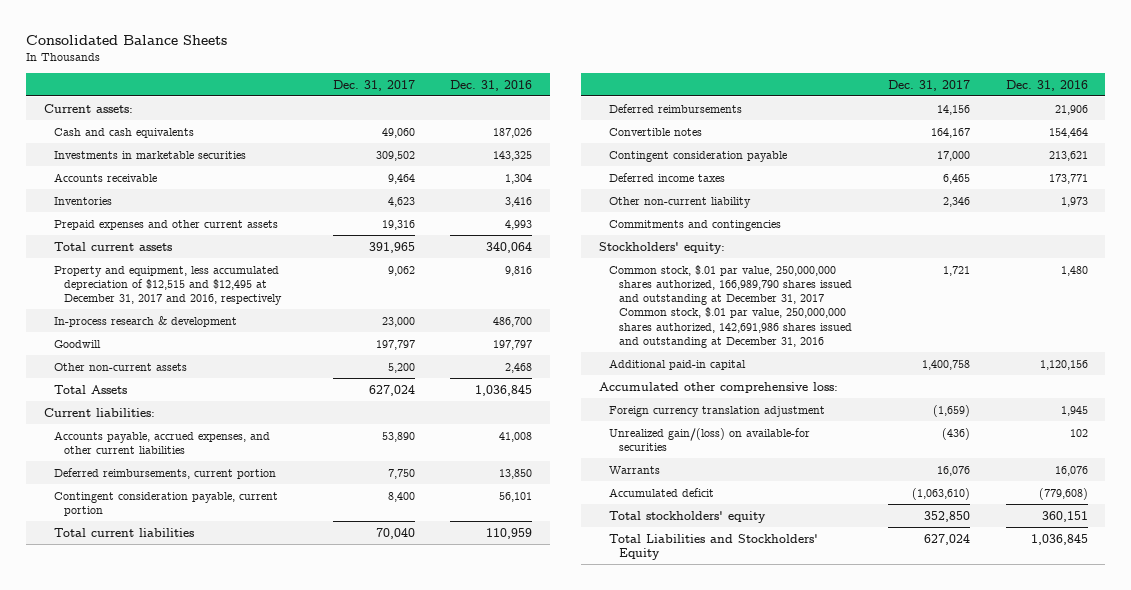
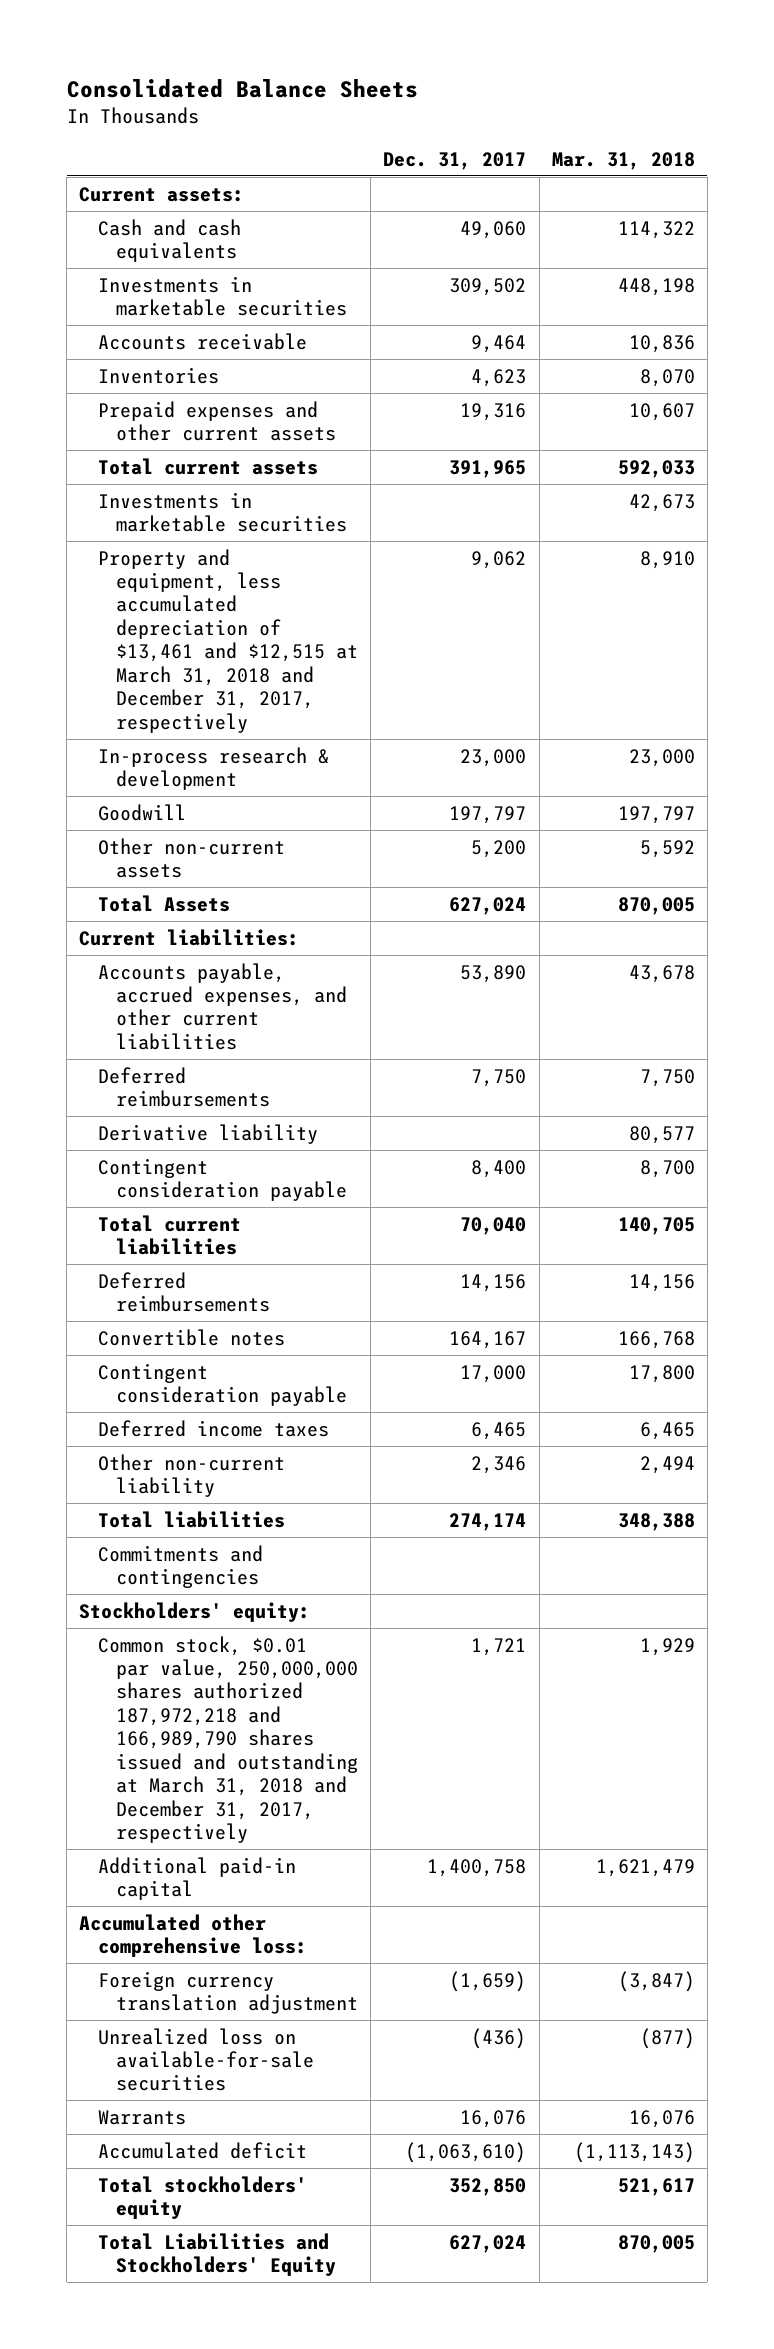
- | Dec. 31, 2017 | Dec. 31, 2016
+ | Dec. 31, 2017 | Mar. 31, 2018
- Property and equipment, less accumulated depreciation of $12,515 and $12,495 at December 31, 2017 and 2016, respectively | 9,062 | 9,816
+ Investments in marketable securities | | 42,673
+ Property and equipment, less accumulated depreciation of $13,461 and $12,515 at March 31, 2018 and December 31, 2017, respectively | 9,062 | 8,910
- Deferred reimbursements, current portion | 7,750 | 13,850
- Contingent consideration payable, current portion | 8,400 | 56,101
+ Deferred reimbursements | 7,750 | 7,750
+ Derivative liability | | 80,577
+ Contingent consideration payable | 8,400 | 8,700
+ Total liabilities | 274,174 | 348,388
- Common stock, $.01 par value, 250,000,000 shares authorized, 166,989,790 shares issued and outstanding at December 31, 2017 Common stock, $.01 par value, 250,000,000 shares authorized, 142,691,986 shares issued and outstanding at December 31, 2016 | 1,721 | 1,480
+ Common stock, $0.01 par value, 250,000,000 shares authorized 187,972,218 and 166,989,790 shares issued and outstanding at March 31, 2018 and December 31, 2017, respectively | 1,721 | 1,929
- Unrealized gain/(loss) on available-for securities | (436) | 102
+ Unrealized loss on available-for-sale securities | (436) | (877)

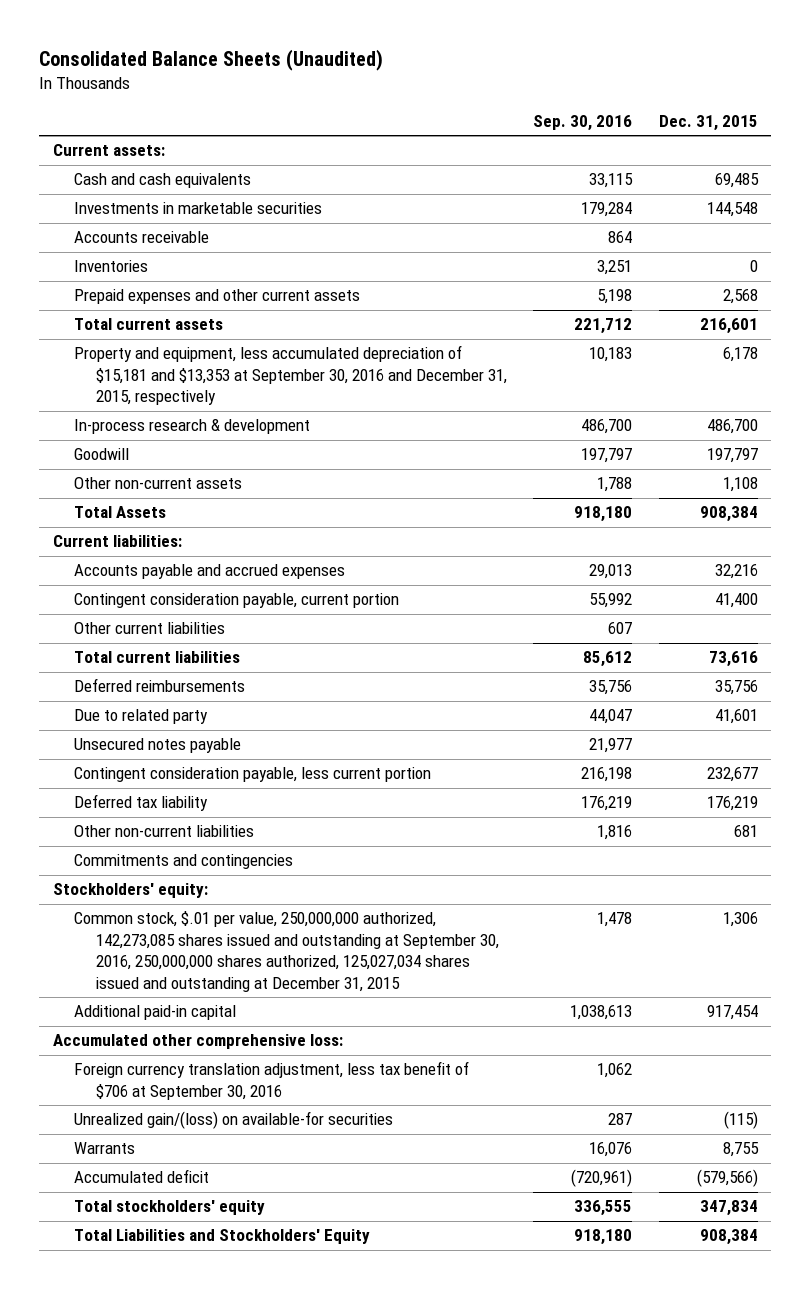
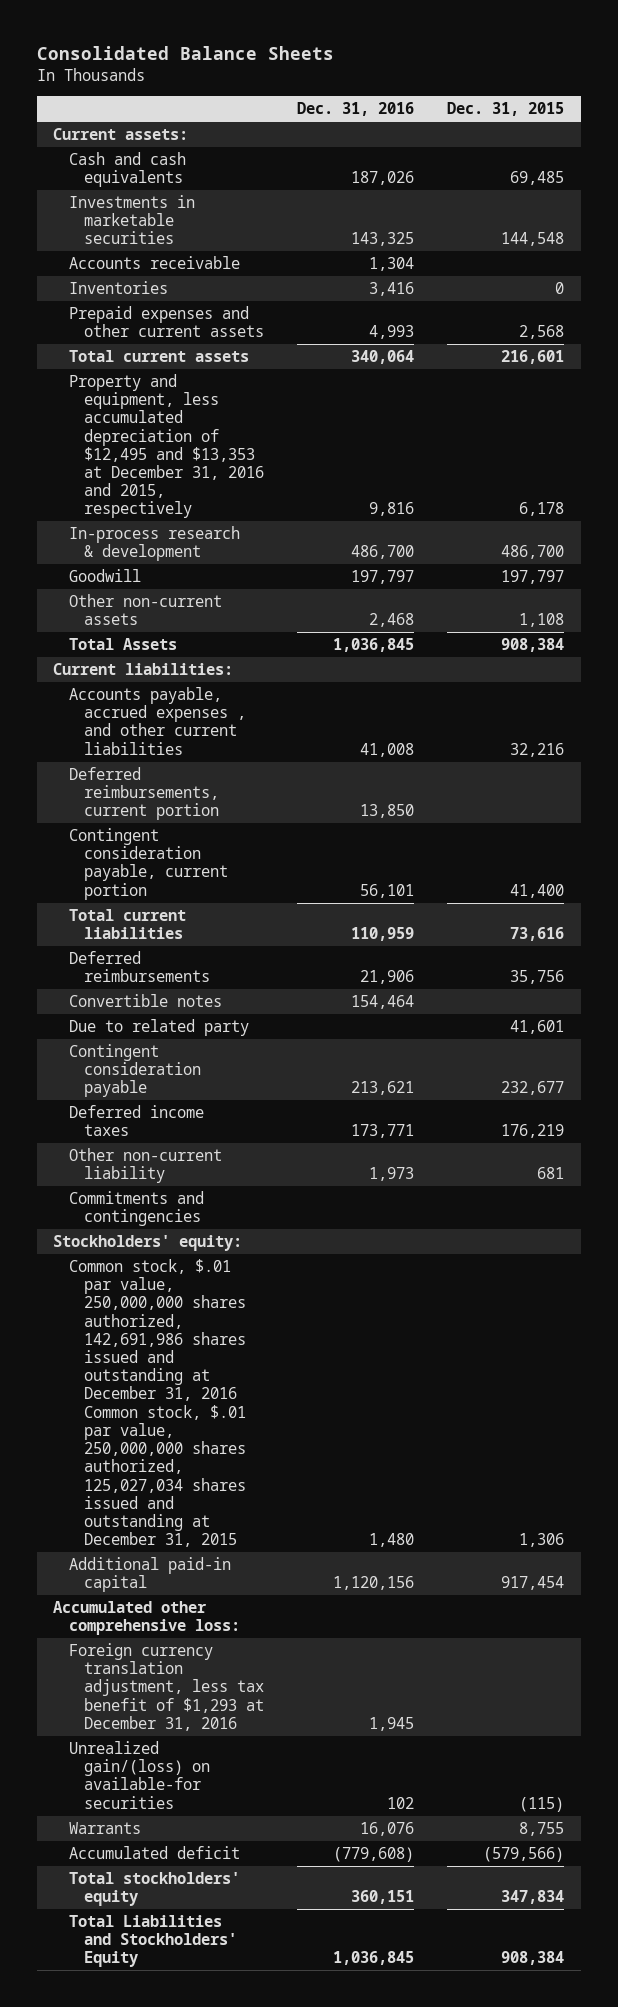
- Consolidated Balance Sheets (Unaudited)
+ Consolidated Balance Sheets
- | Sep. 30, 2016 | Dec. 31, 2015
+ | Dec. 31, 2016 | Dec. 31, 2015
- Property and equipment, less accumulated depreciation of $15,181 and $13,353 at September 30, 2016 and December 31, 2015, respectively | 10,183 | 6,178
+ Property and equipment, less accumulated depreciation of $12,495 and $13,353 at December 31, 2016 and 2015, respectively | 9,816 | 6,178
- Accounts payable and accrued expenses | 29,013 | 32,216
+ Accounts payable, accrued expenses , and other current liabilities | 41,008 | 32,216
+ Deferred reimbursements, current portion | 13,850 |
- Other current liabilities | 607 |
+ Convertible notes | 154,464 |
- Unsecured notes payable | 21,977 |
- Contingent consideration payable, less current portion | 216,198 | 232,677
- Deferred tax liability | 176,219 | 176,219
- Other non-current liabilities | 1,816 | 681
+ Contingent consideration payable | 213,621 | 232,677
+ Deferred income taxes | 173,771 | 176,219
+ Other non-current liability | 1,973 | 681
- Common stock, $.01 per value, 250,000,000 authorized, 142,273,085 shares issued and outstanding at September 30, 2016, 250,000,000 shares authorized, 125,027,034 shares issued and outstanding at December 31, 2015 | 1,478 | 1,306
+ Common stock, $.01 par value, 250,000,000 shares authorized, 142,691,986 shares issued and outstanding at December 31, 2016 Common stock, $.01 par value, 250,000,000 shares authorized, 125,027,034 shares issued and outstanding at December 31, 2015 | 1,480 | 1,306
- Foreign currency translation adjustment, less tax benefit of $706 at September 30, 2016 | 1,062 |
+ Foreign currency translation adjustment, less tax benefit of $1,293 at December 31, 2016 | 1,945 |

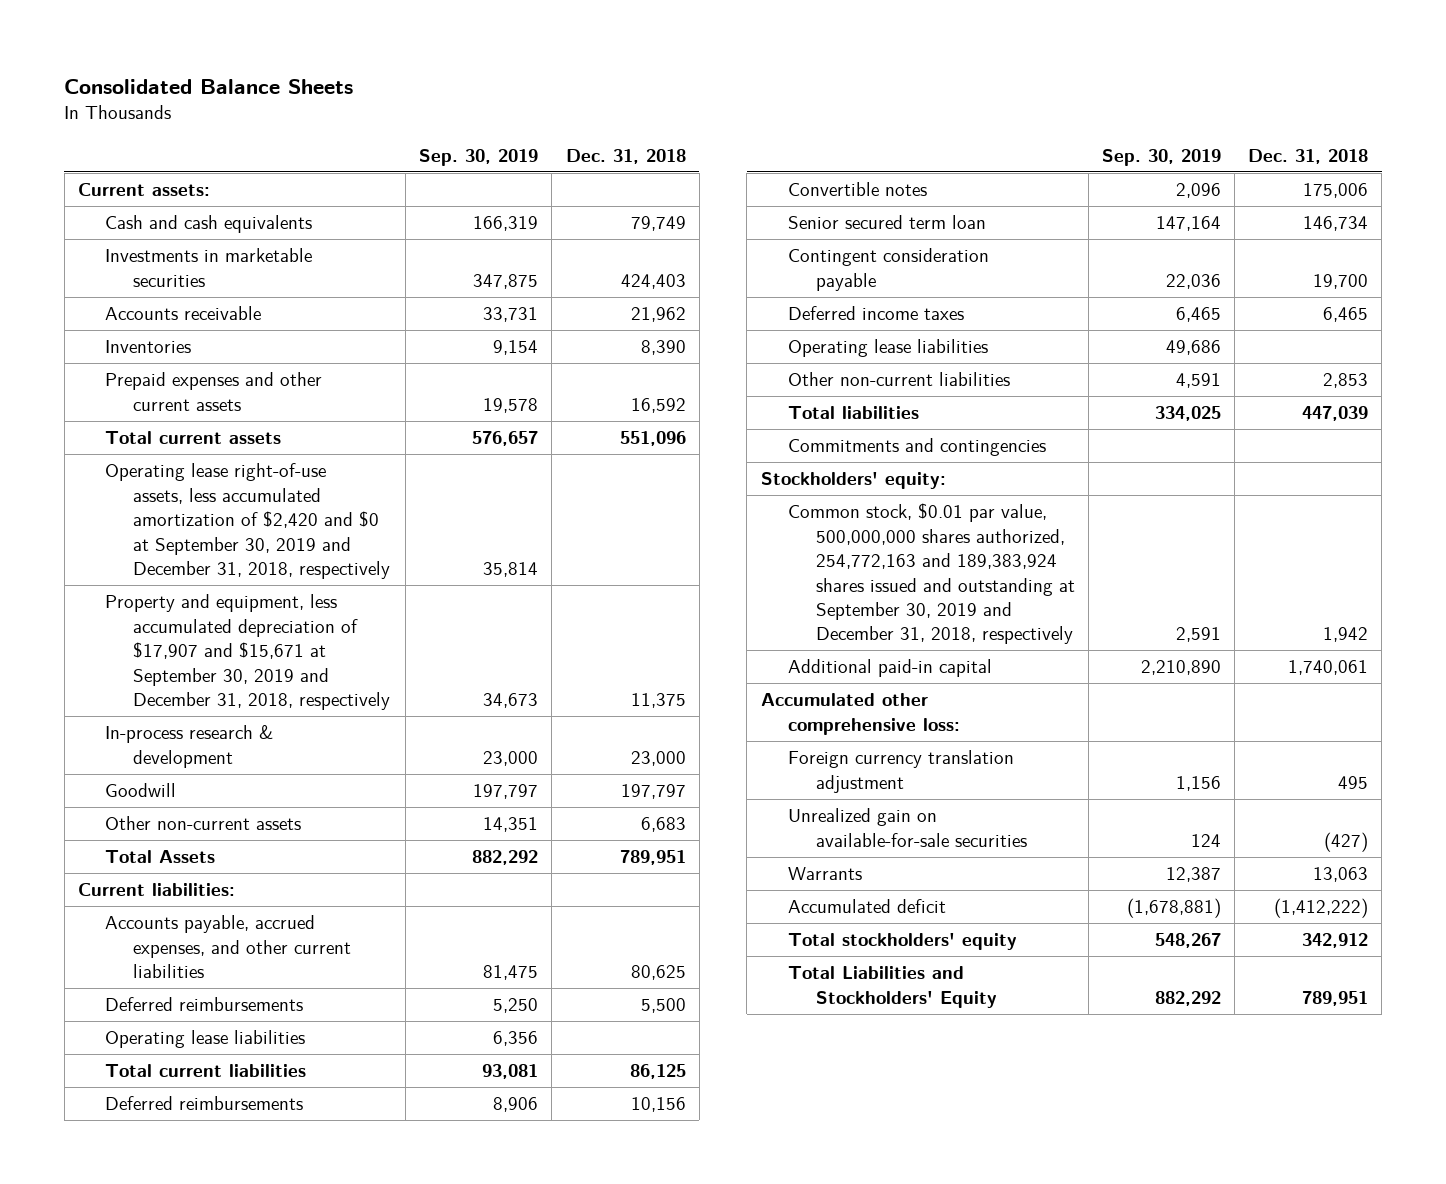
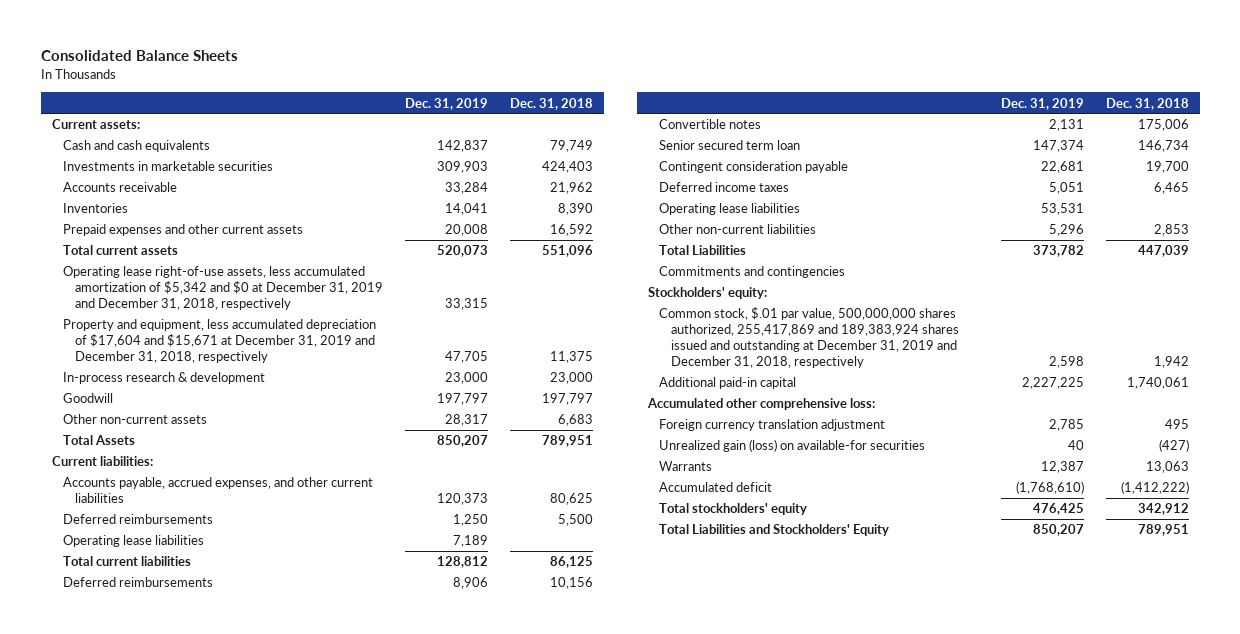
- | Sep. 30, 2019 | Dec. 31, 2018
+ | Dec. 31, 2019 | Dec. 31, 2018
- Operating lease right-of-use assets, less accumulated amortization of $2,420 and $0 at September 30, 2019 and December 31, 2018, respectively | 35,814 |
- Property and equipment, less accumulated depreciation of $17,907 and $15,671 at September 30, 2019 and December 31, 2018, respectively | 34,673 | 11,375
+ Operating lease right-of-use assets, less accumulated amortization of $5,342 and $0 at December 31, 2019 and December 31, 2018, respectively | 33,315 |
+ Property and equipment, less accumulated depreciation of $17,604 and $15,671 at December 31, 2019 and December 31, 2018, respectively | 47,705 | 11,375
- Total liabilities | 334,025 | 447,039
+ Total Liabilities | 373,782 | 447,039
- Common stock, $0.01 par value, 500,000,000 shares authorized, 254,772,163 and 189,383,924 shares issued and outstanding at September 30, 2019 and December 31, 2018, respectively | 2,591 | 1,942
+ Common stock, $.01 par value, 500,000,000 shares authorized, 255,417,869 and 189,383,924 shares issued and outstanding at December 31, 2019 and December 31, 2018, respectively | 2,598 | 1,942
- Unrealized gain on available-for-sale securities | 124 | (427)
+ Unrealized gain (loss) on available-for securities | 40 | (427)

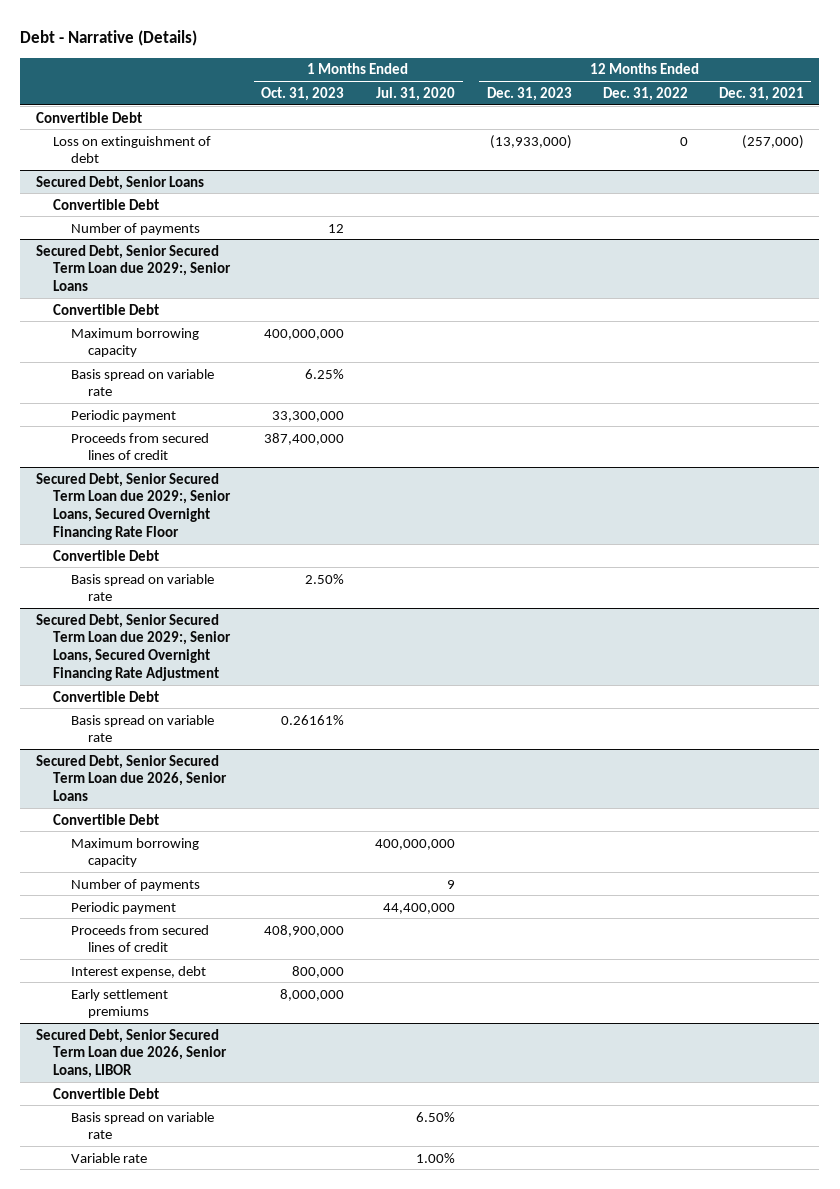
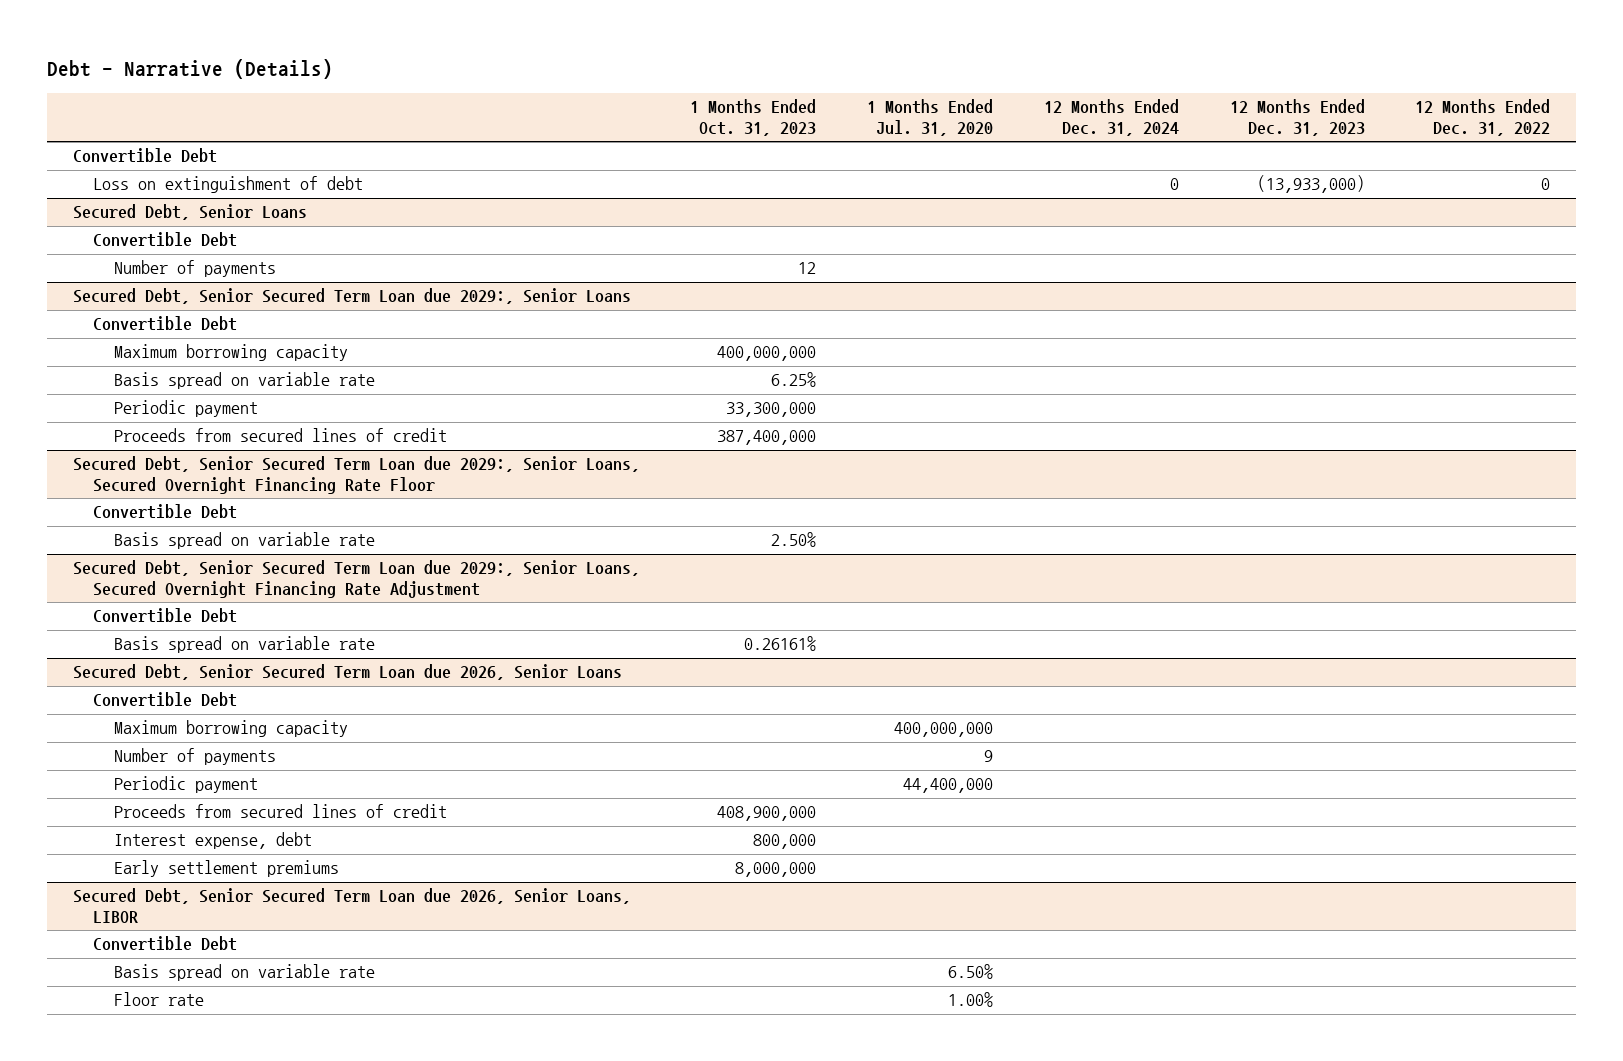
- | 1 Months Ended Oct. 31, 2023 | 1 Months Ended Jul. 31, 2020 | 12 Months Ended Dec. 31, 2023 | 12 Months Ended Dec. 31, 2022 | 12 Months Ended Dec. 31, 2021
+ | 1 Months Ended Oct. 31, 2023 | 1 Months Ended Jul. 31, 2020 | 12 Months Ended Dec. 31, 2024 | 12 Months Ended Dec. 31, 2023 | 12 Months Ended Dec. 31, 2022
@ Secured Debt, Senior Secured Term Loan due 2026, Senior Loans, LIBOR
- Variable rate | | 1.00% | | |
+ Floor rate | | 1.00% | | |

